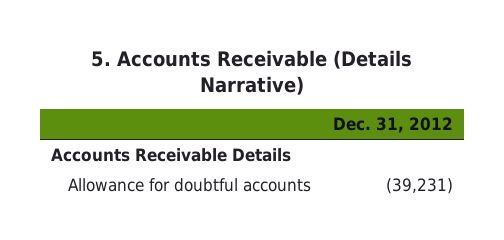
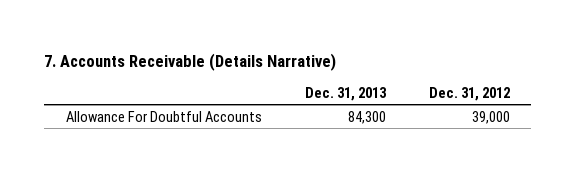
- 5. Accounts Receivable (Details Narrative)
+ 7. Accounts Receivable (Details Narrative)
- | Dec. 31, 2012
+ | Dec. 31, 2013 | Dec. 31, 2012
- Accounts Receivable Details
- Allowance for doubtful accounts | (39,231)
+ Allowance For Doubtful Accounts | 84,300 | 39,000

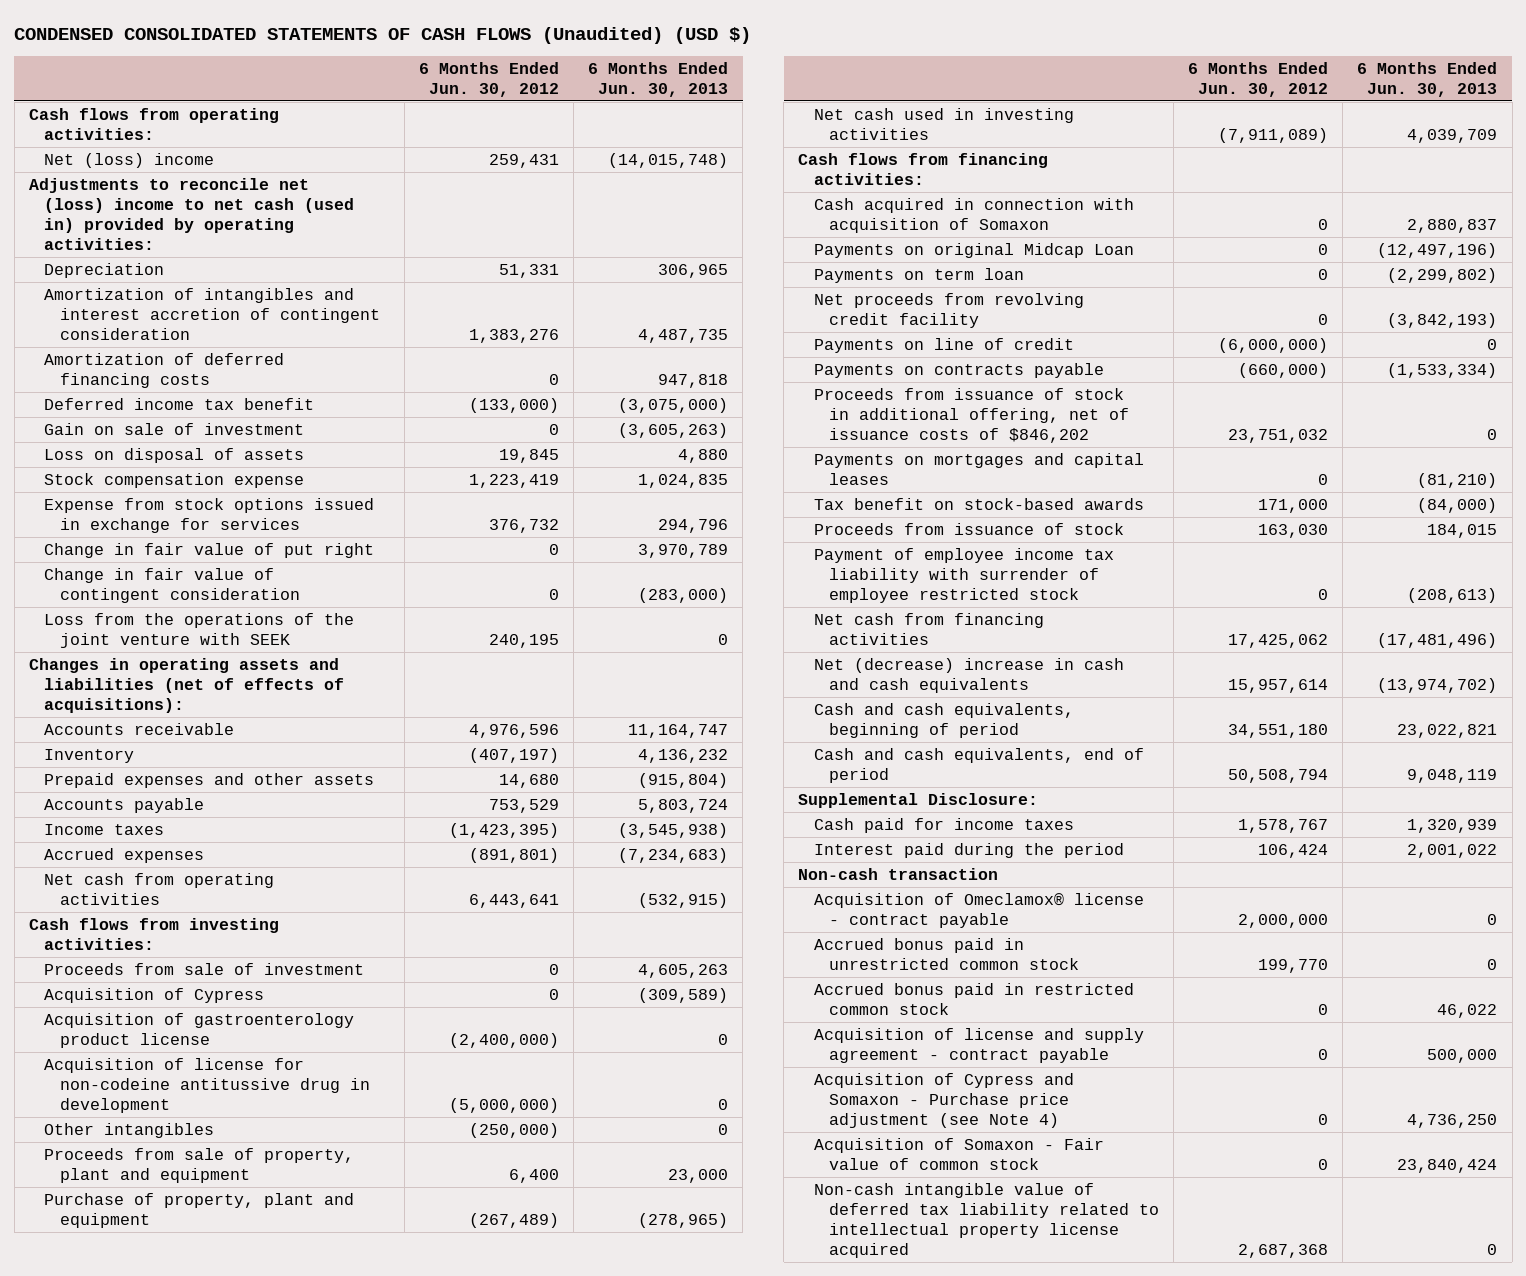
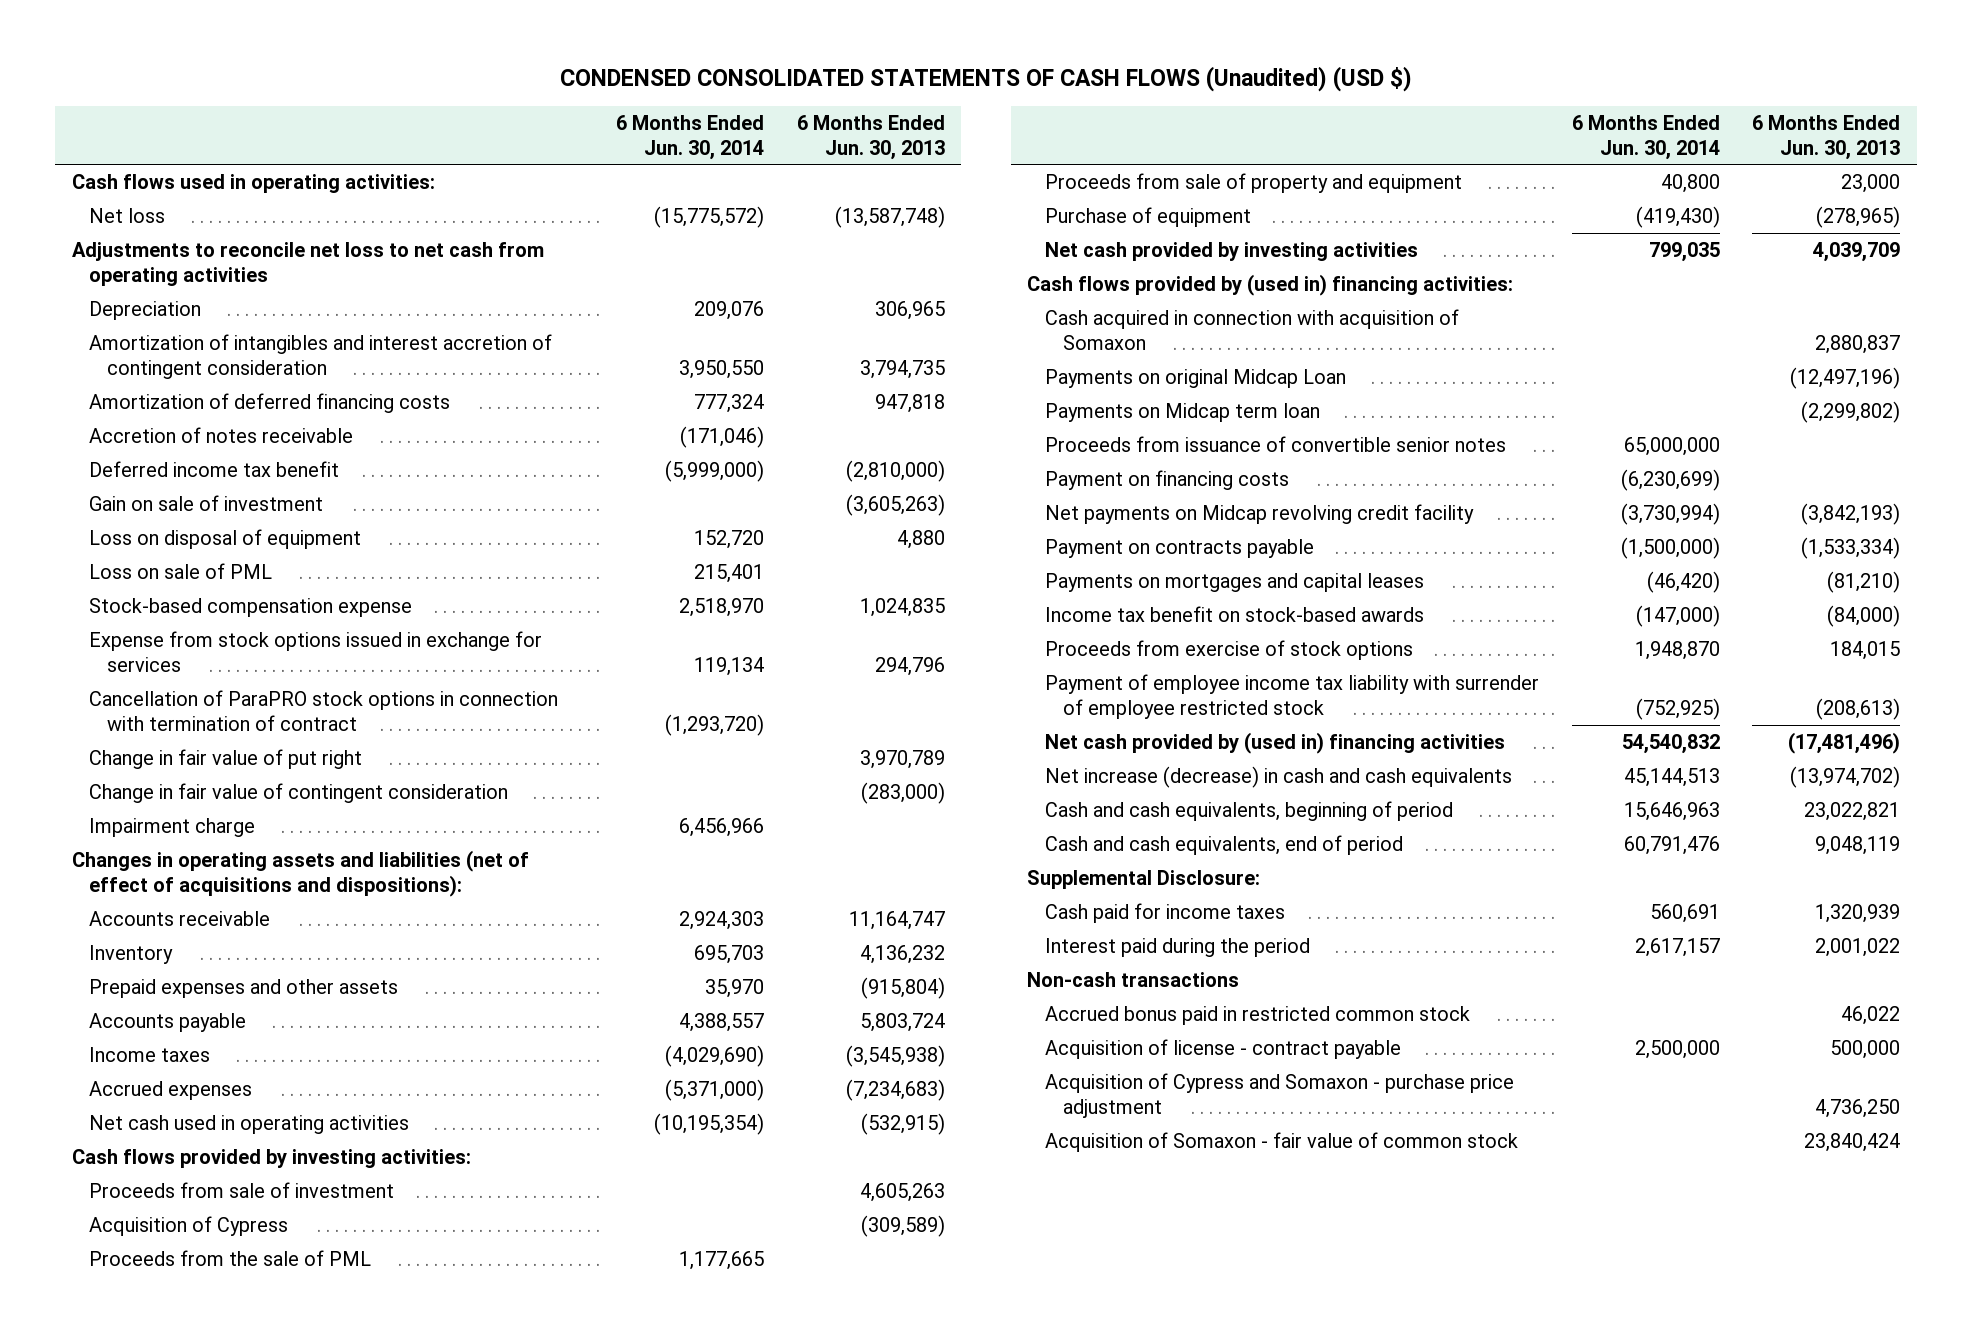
- | 6 Months Ended Jun. 30, 2012 | 6 Months Ended Jun. 30, 2013
+ | 6 Months Ended Jun. 30, 2014 | 6 Months Ended Jun. 30, 2013
- Cash flows from operating activities:
- Net (loss) income | 259,431 | (14,015,748)
- Adjustments to reconcile net (loss) income to net cash (used in) provided by operating activities:
+ Cash flows used in operating activities:
+ Net loss | (15,775,572) | (13,587,748)
+ Adjustments to reconcile net loss to net cash from operating activities
- Amortization of intangibles and interest accretion of contingent consideration | 1,383,276 | 4,487,735
+ Amortization of intangibles and interest accretion of contingent consideration | 3,950,550 | 3,794,735
- Deferred income tax benefit | (133,000) | (3,075,000)
+ Accretion of notes receivable | (171,046) |
+ Deferred income tax benefit | (5,999,000) | (2,810,000)
- Loss on disposal of assets | 19,845 | 4,880
- Stock compensation expense | 1,223,419 | 1,024,835
+ Loss on disposal of equipment | 152,720 | 4,880
+ Loss on sale of PML | 215,401 |
+ Stock-based compensation expense | 2,518,970 | 1,024,835
+ Cancellation of ParaPRO stock options in connection with termination of contract | (1,293,720) |
- Loss from the operations of the joint venture with SEEK | 240,195 | 0
- Changes in operating assets and liabilities (net of effects of acquisitions):
+ Impairment charge | 6,456,966 |
+ Changes in operating assets and liabilities (net of effect of acquisitions and dispositions):
- Net cash from operating activities | 6,443,641 | (532,915)
- Cash flows from investing activities:
+ Net cash used in operating activities | (10,195,354) | (532,915)
+ Cash flows provided by investing activities:
- Acquisition of gastroenterology product license | (2,400,000) | 0
- Acquisition of license for non-codeine antitussive drug in development | (5,000,000) | 0
- Other intangibles | (250,000) | 0
- Proceeds from sale of property, plant and equipment | 6,400 | 23,000
- Purchase of property, plant and equipment | (267,489) | (278,965)
- Net cash used in investing activities | (7,911,089) | 4,039,709
- Cash flows from financing activities:
+ Proceeds from the sale of PML | 1,177,665 |
+ Proceeds from sale of property and equipment | 40,800 | 23,000
+ Purchase of equipment | (419,430) | (278,965)
+ Net cash provided by investing activities | 799,035 | 4,039,709
+ Cash flows provided by (used in) financing activities:
- Payments on term loan | 0 | (2,299,802)
- Net proceeds from revolving credit facility | 0 | (3,842,193)
- Payments on line of credit | (6,000,000) | 0
- Payments on contracts payable | (660,000) | (1,533,334)
- Proceeds from issuance of stock in additional offering, net of issuance costs of $846,202 | 23,751,032 | 0
+ Payments on Midcap term loan | | (2,299,802)
+ Proceeds from issuance of convertible senior notes | 65,000,000 |
+ Payment on financing costs | (6,230,699) |
+ Net payments on Midcap revolving credit facility | (3,730,994) | (3,842,193)
+ Payment on contracts payable | (1,500,000) | (1,533,334)
- Tax benefit on stock-based awards | 171,000 | (84,000)
- Proceeds from issuance of stock | 163,030 | 184,015
+ Income tax benefit on stock-based awards | (147,000) | (84,000)
+ Proceeds from exercise of stock options | 1,948,870 | 184,015
- Net cash from financing activities | 17,425,062 | (17,481,496)
- Net (decrease) increase in cash and cash equivalents | 15,957,614 | (13,974,702)
+ Net cash provided by (used in) financing activities | 54,540,832 | (17,481,496)
+ Net increase (decrease) in cash and cash equivalents | 45,144,513 | (13,974,702)
- Non-cash transaction
- Acquisition of Omeclamox® license - contract payable | 2,000,000 | 0
- Accrued bonus paid in unrestricted common stock | 199,770 | 0
+ Non-cash transactions
- Acquisition of license and supply agreement - contract payable | 0 | 500,000
- Acquisition of Cypress and Somaxon - Purchase price adjustment (see Note 4) | 0 | 4,736,250
- Acquisition of Somaxon - Fair value of common stock | 0 | 23,840,424
- Non-cash intangible value of deferred tax liability related to intellectual property license acquired | 2,687,368 | 0
+ Acquisition of license - contract payable | 2,500,000 | 500,000
+ Acquisition of Cypress and Somaxon - purchase price adjustment | | 4,736,250
+ Acquisition of Somaxon - fair value of common stock | | 23,840,424

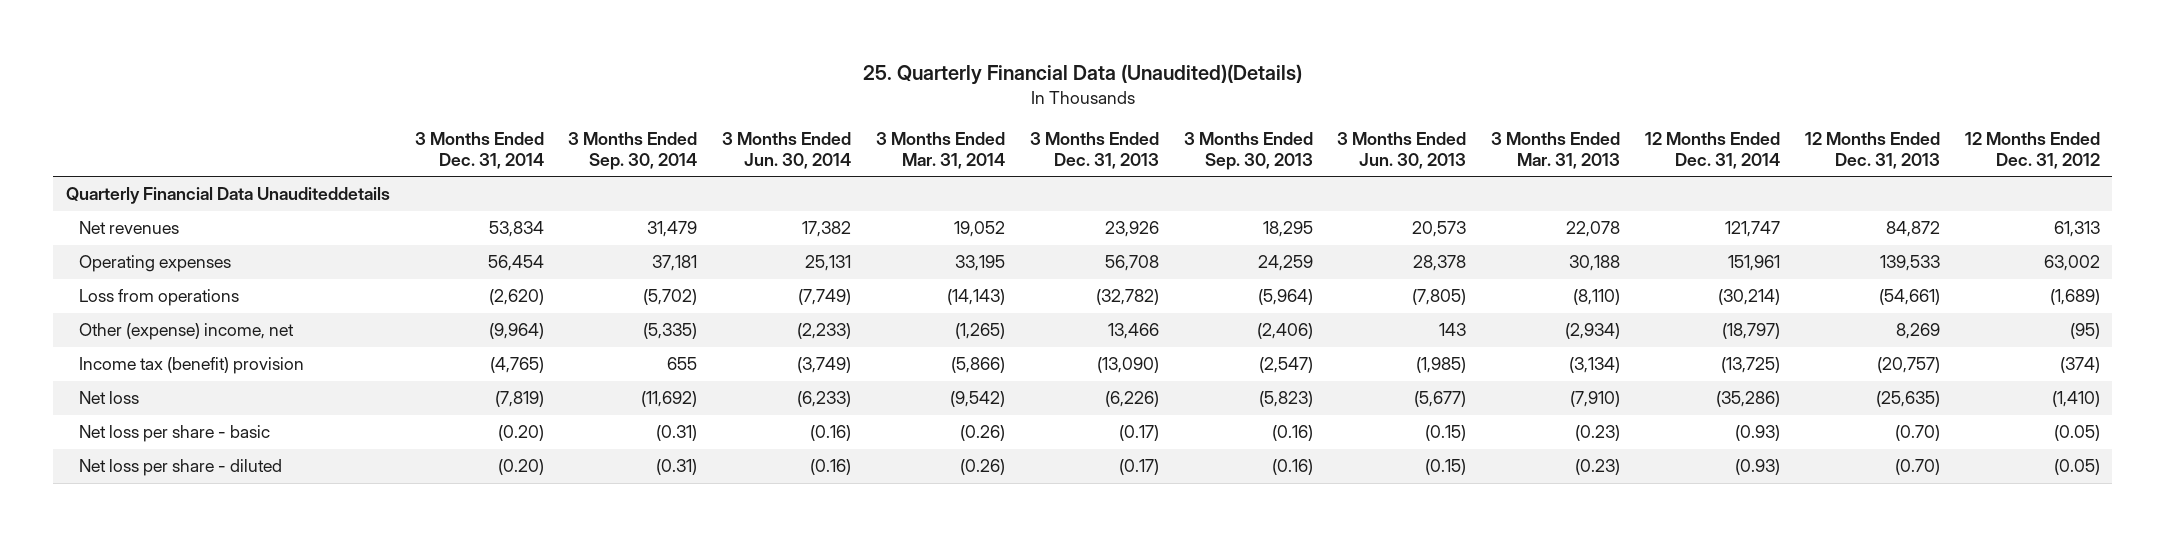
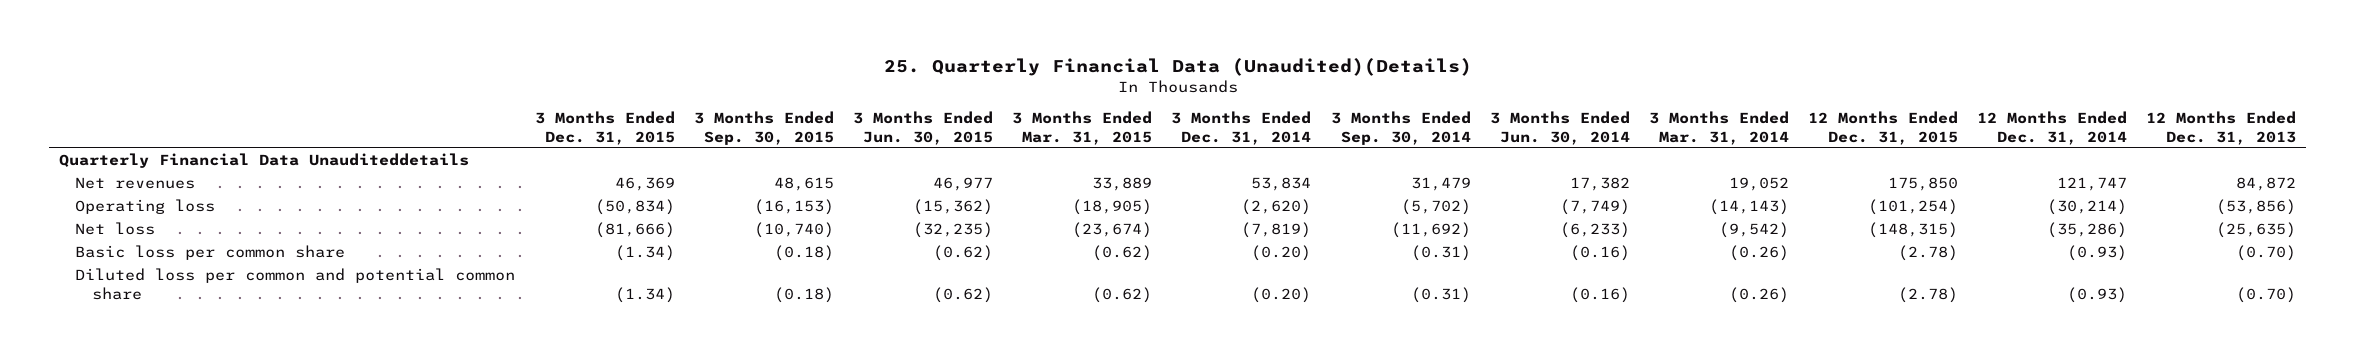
- | 3 Months Ended Dec. 31, 2014 | 3 Months Ended Sep. 30, 2014 | 3 Months Ended Jun. 30, 2014 | 3 Months Ended Mar. 31, 2014 | 3 Months Ended Dec. 31, 2013 | 3 Months Ended Sep. 30, 2013 | 3 Months Ended Jun. 30, 2013 | 3 Months Ended Mar. 31, 2013 | 12 Months Ended Dec. 31, 2014 | 12 Months Ended Dec. 31, 2013 | 12 Months Ended Dec. 31, 2012
+ | 3 Months Ended Dec. 31, 2015 | 3 Months Ended Sep. 30, 2015 | 3 Months Ended Jun. 30, 2015 | 3 Months Ended Mar. 31, 2015 | 3 Months Ended Dec. 31, 2014 | 3 Months Ended Sep. 30, 2014 | 3 Months Ended Jun. 30, 2014 | 3 Months Ended Mar. 31, 2014 | 12 Months Ended Dec. 31, 2015 | 12 Months Ended Dec. 31, 2014 | 12 Months Ended Dec. 31, 2013
- Operating expenses | 56,454 | 37,181 | 25,131 | 33,195 | 56,708 | 24,259 | 28,378 | 30,188 | 151,961 | 139,533 | 63,002
- Loss from operations | (2,620) | (5,702) | (7,749) | (14,143) | (32,782) | (5,964) | (7,805) | (8,110) | (30,214) | (54,661) | (1,689)
- Other (expense) income, net | (9,964) | (5,335) | (2,233) | (1,265) | 13,466 | (2,406) | 143 | (2,934) | (18,797) | 8,269 | (95)
- Income tax (benefit) provision | (4,765) | 655 | (3,749) | (5,866) | (13,090) | (2,547) | (1,985) | (3,134) | (13,725) | (20,757) | (374)
+ Operating loss | (50,834) | (16,153) | (15,362) | (18,905) | (2,620) | (5,702) | (7,749) | (14,143) | (101,254) | (30,214) | (53,856)
- Net loss per share - basic | (0.20) | (0.31) | (0.16) | (0.26) | (0.17) | (0.16) | (0.15) | (0.23) | (0.93) | (0.70) | (0.05)
- Net loss per share - diluted | (0.20) | (0.31) | (0.16) | (0.26) | (0.17) | (0.16) | (0.15) | (0.23) | (0.93) | (0.70) | (0.05)
+ Basic loss per common share | (1.34) | (0.18) | (0.62) | (0.62) | (0.20) | (0.31) | (0.16) | (0.26) | (2.78) | (0.93) | (0.70)
+ Diluted loss per common and potential common share | (1.34) | (0.18) | (0.62) | (0.62) | (0.20) | (0.31) | (0.16) | (0.26) | (2.78) | (0.93) | (0.70)

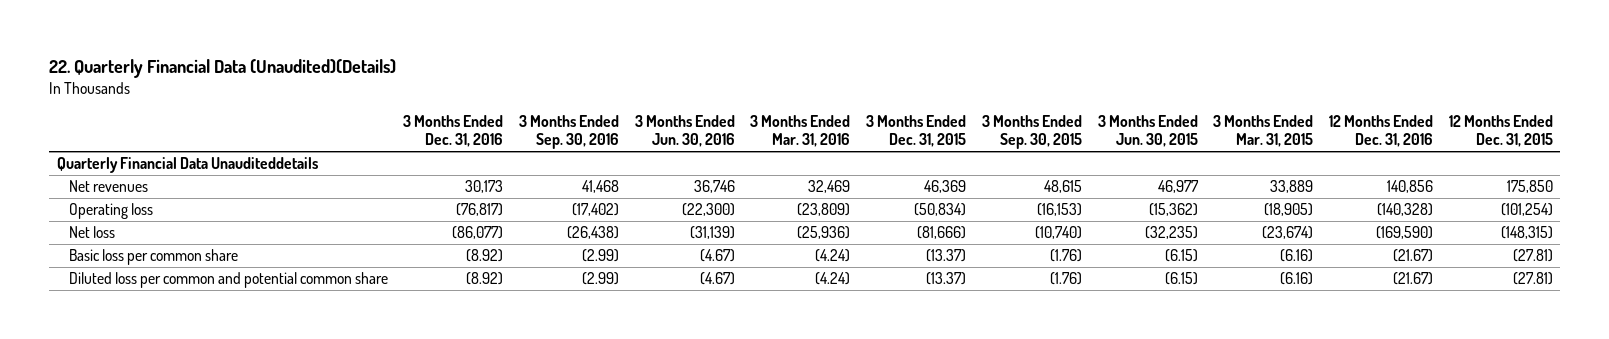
- 25. Quarterly Financial Data (Unaudited)(Details)
+ 22. Quarterly Financial Data (Unaudited)(Details)
- | 3 Months Ended Dec. 31, 2015 | 3 Months Ended Sep. 30, 2015 | 3 Months Ended Jun. 30, 2015 | 3 Months Ended Mar. 31, 2015 | 3 Months Ended Dec. 31, 2014 | 3 Months Ended Sep. 30, 2014 | 3 Months Ended Jun. 30, 2014 | 3 Months Ended Mar. 31, 2014 | 12 Months Ended Dec. 31, 2015 | 12 Months Ended Dec. 31, 2014 | 12 Months Ended Dec. 31, 2013
+ | 3 Months Ended Dec. 31, 2016 | 3 Months Ended Sep. 30, 2016 | 3 Months Ended Jun. 30, 2016 | 3 Months Ended Mar. 31, 2016 | 3 Months Ended Dec. 31, 2015 | 3 Months Ended Sep. 30, 2015 | 3 Months Ended Jun. 30, 2015 | 3 Months Ended Mar. 31, 2015 | 12 Months Ended Dec. 31, 2016 | 12 Months Ended Dec. 31, 2015
- Basic loss per common share | (1.34) | (0.18) | (0.62) | (0.62) | (0.20) | (0.31) | (0.16) | (0.26) | (2.78) | (0.93) | (0.70)
- Diluted loss per common and potential common share | (1.34) | (0.18) | (0.62) | (0.62) | (0.20) | (0.31) | (0.16) | (0.26) | (2.78) | (0.93) | (0.70)
+ Basic loss per common share | (8.92) | (2.99) | (4.67) | (4.24) | (13.37) | (1.76) | (6.15) | (6.16) | (21.67) | (27.81)
+ Diluted loss per common and potential common share | (8.92) | (2.99) | (4.67) | (4.24) | (13.37) | (1.76) | (6.15) | (6.16) | (21.67) | (27.81)

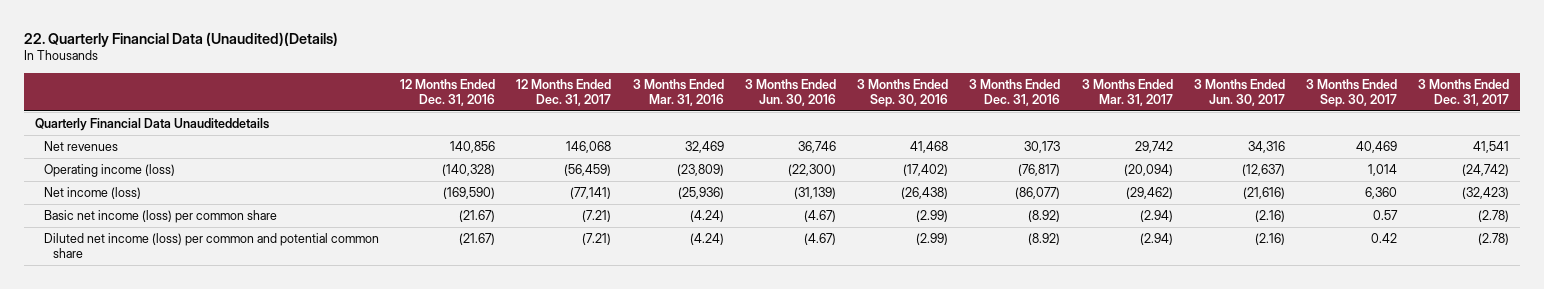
- | 3 Months Ended Dec. 31, 2016 | 3 Months Ended Sep. 30, 2016 | 3 Months Ended Jun. 30, 2016 | 3 Months Ended Mar. 31, 2016 | 3 Months Ended Dec. 31, 2015 | 3 Months Ended Sep. 30, 2015 | 3 Months Ended Jun. 30, 2015 | 3 Months Ended Mar. 31, 2015 | 12 Months Ended Dec. 31, 2016 | 12 Months Ended Dec. 31, 2015
+ | 12 Months Ended Dec. 31, 2016 | 12 Months Ended Dec. 31, 2017 | 3 Months Ended Mar. 31, 2016 | 3 Months Ended Jun. 30, 2016 | 3 Months Ended Sep. 30, 2016 | 3 Months Ended Dec. 31, 2016 | 3 Months Ended Mar. 31, 2017 | 3 Months Ended Jun. 30, 2017 | 3 Months Ended Sep. 30, 2017 | 3 Months Ended Dec. 31, 2017
- Operating loss | (76,817) | (17,402) | (22,300) | (23,809) | (50,834) | (16,153) | (15,362) | (18,905) | (140,328) | (101,254)
- Net loss | (86,077) | (26,438) | (31,139) | (25,936) | (81,666) | (10,740) | (32,235) | (23,674) | (169,590) | (148,315)
- Basic loss per common share | (8.92) | (2.99) | (4.67) | (4.24) | (13.37) | (1.76) | (6.15) | (6.16) | (21.67) | (27.81)
- Diluted loss per common and potential common share | (8.92) | (2.99) | (4.67) | (4.24) | (13.37) | (1.76) | (6.15) | (6.16) | (21.67) | (27.81)
+ Operating income (loss) | (140,328) | (56,459) | (23,809) | (22,300) | (17,402) | (76,817) | (20,094) | (12,637) | 1,014 | (24,742)
+ Net income (loss) | (169,590) | (77,141) | (25,936) | (31,139) | (26,438) | (86,077) | (29,462) | (21,616) | 6,360 | (32,423)
+ Basic net income (loss) per common share | (21.67) | (7.21) | (4.24) | (4.67) | (2.99) | (8.92) | (2.94) | (2.16) | 0.57 | (2.78)
+ Diluted net income (loss) per common and potential common share | (21.67) | (7.21) | (4.24) | (4.67) | (2.99) | (8.92) | (2.94) | (2.16) | 0.42 | (2.78)

